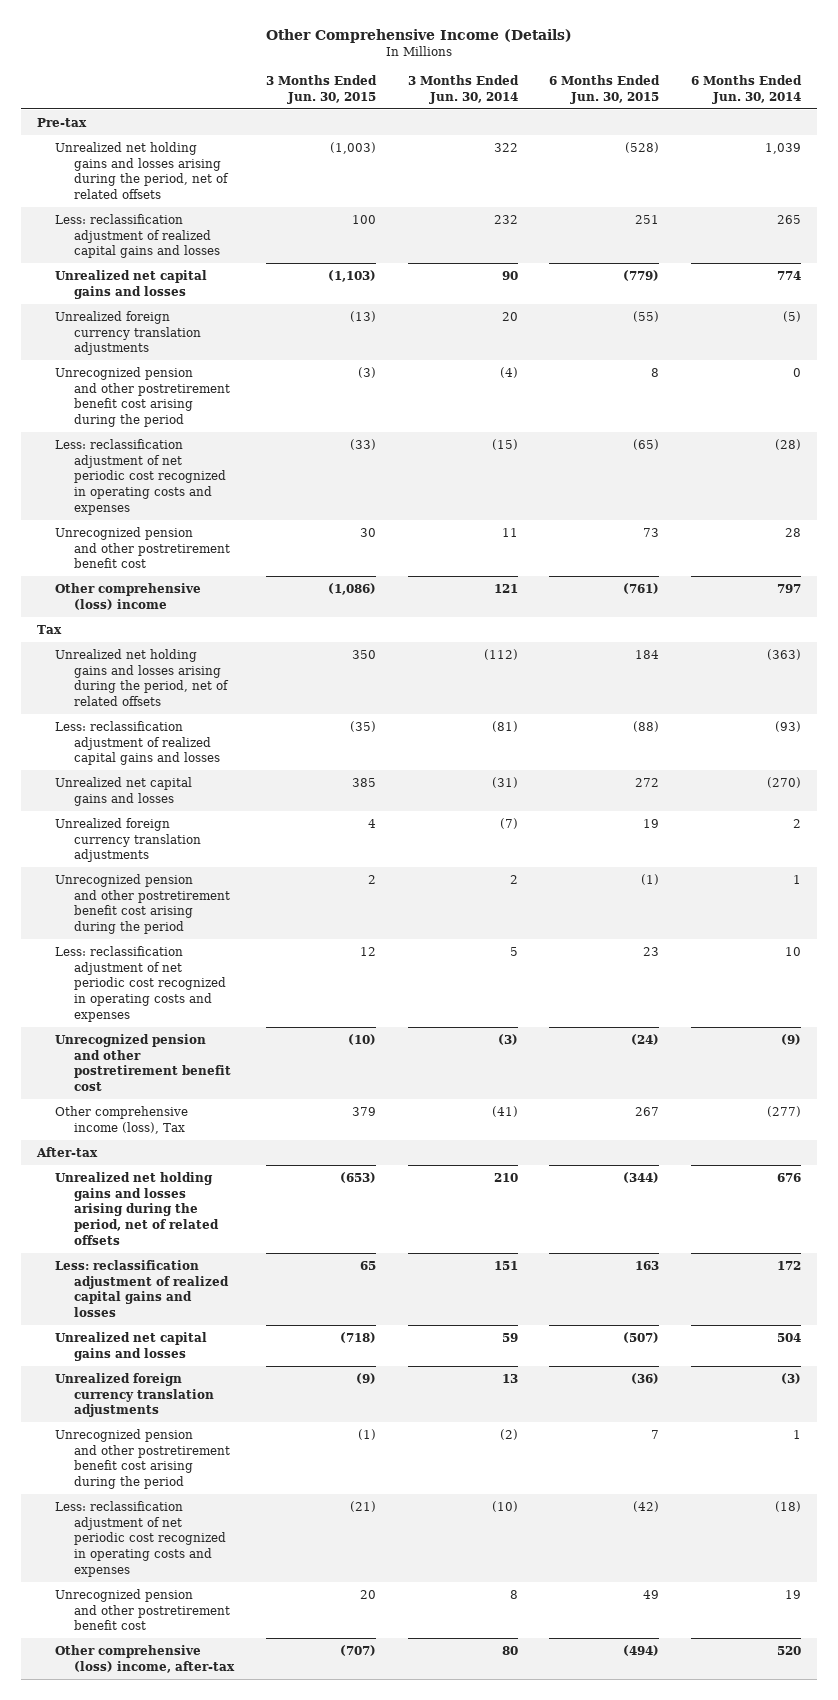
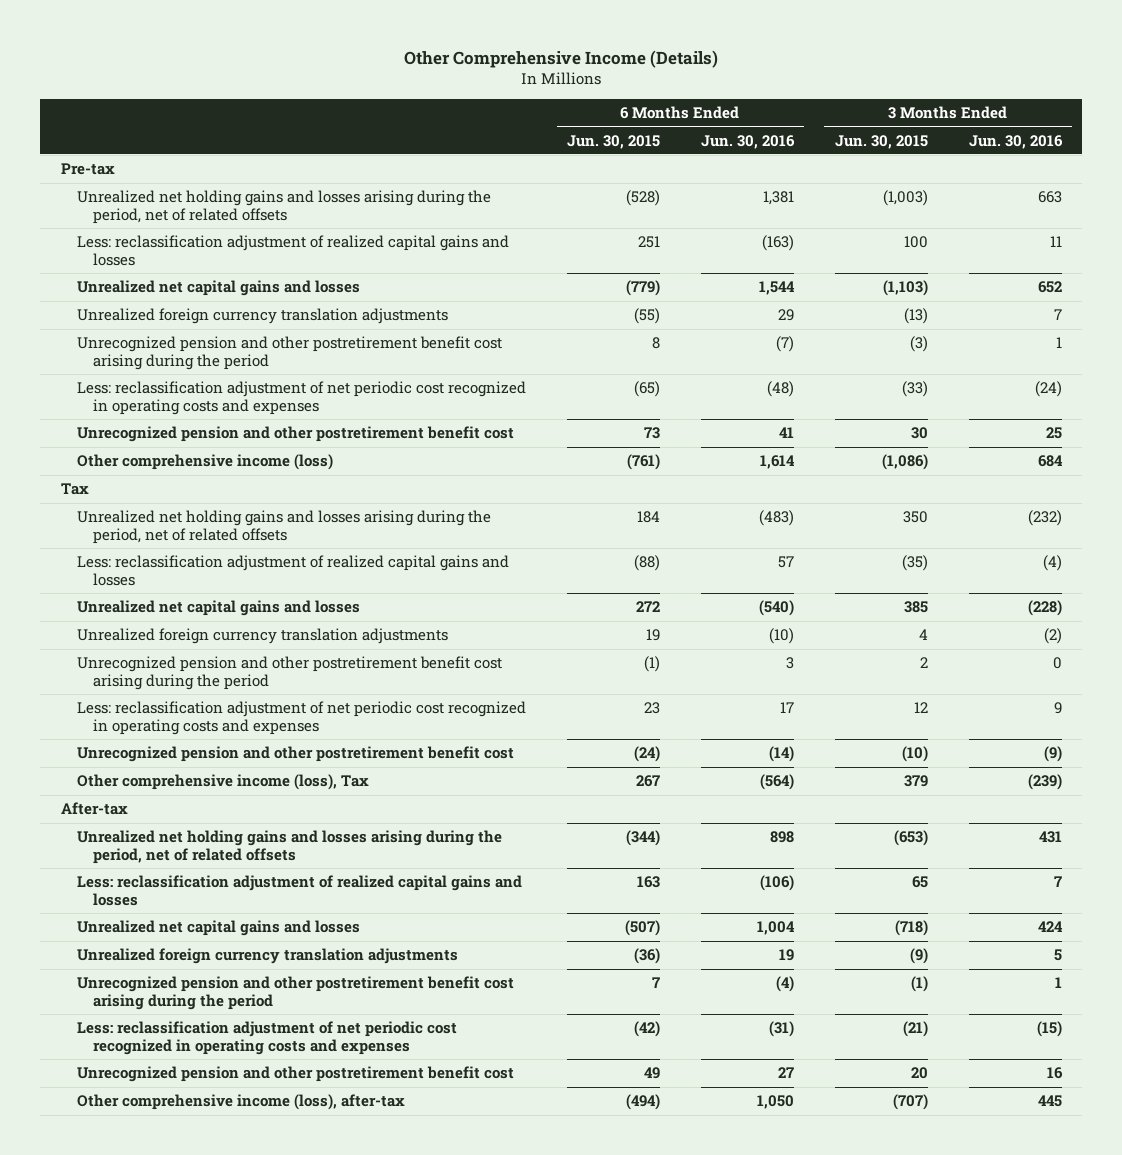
- | 3 Months Ended Jun. 30, 2015 | 3 Months Ended Jun. 30, 2014 | 6 Months Ended Jun. 30, 2015 | 6 Months Ended Jun. 30, 2014
+ | 6 Months Ended Jun. 30, 2015 | 6 Months Ended Jun. 30, 2016 | 3 Months Ended Jun. 30, 2015 | 3 Months Ended Jun. 30, 2016
- Other comprehensive (loss) income | (1,086) | 121 | (761) | 797
+ Other comprehensive income (loss) | (761) | 1,614 | (1,086) | 684
- Other comprehensive (loss) income, after-tax | (707) | 80 | (494) | 520
+ Other comprehensive income (loss), after-tax | (494) | 1,050 | (707) | 445

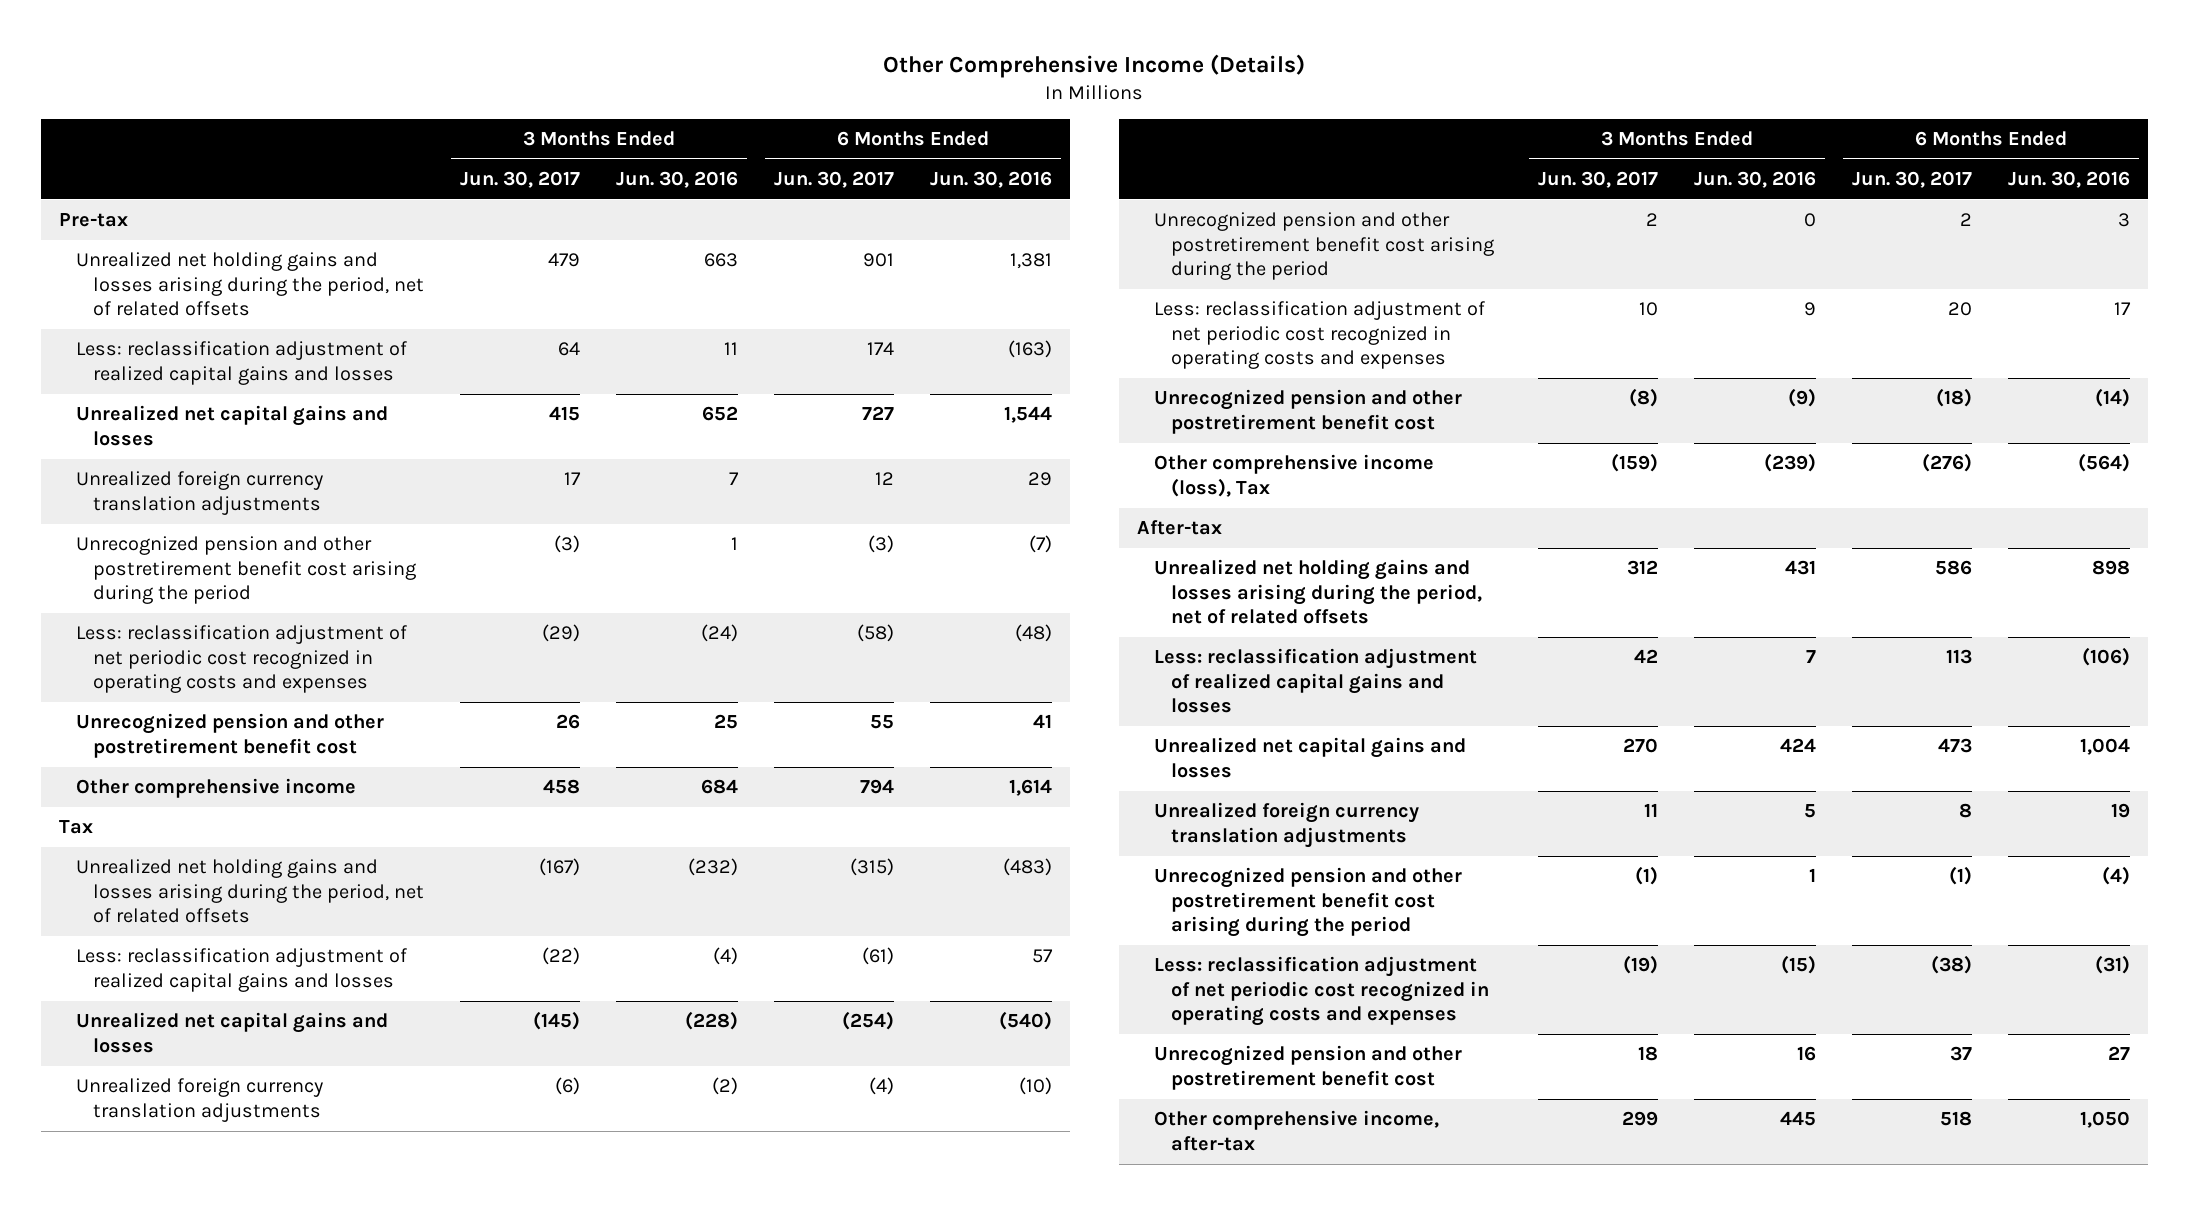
- | 6 Months Ended Jun. 30, 2015 | 6 Months Ended Jun. 30, 2016 | 3 Months Ended Jun. 30, 2015 | 3 Months Ended Jun. 30, 2016
+ | 3 Months Ended Jun. 30, 2017 | 3 Months Ended Jun. 30, 2016 | 6 Months Ended Jun. 30, 2017 | 6 Months Ended Jun. 30, 2016
- Other comprehensive income (loss) | (761) | 1,614 | (1,086) | 684
+ Other comprehensive income | 458 | 684 | 794 | 1,614
- Other comprehensive income (loss), after-tax | (494) | 1,050 | (707) | 445
+ Other comprehensive income, after-tax | 299 | 445 | 518 | 1,050

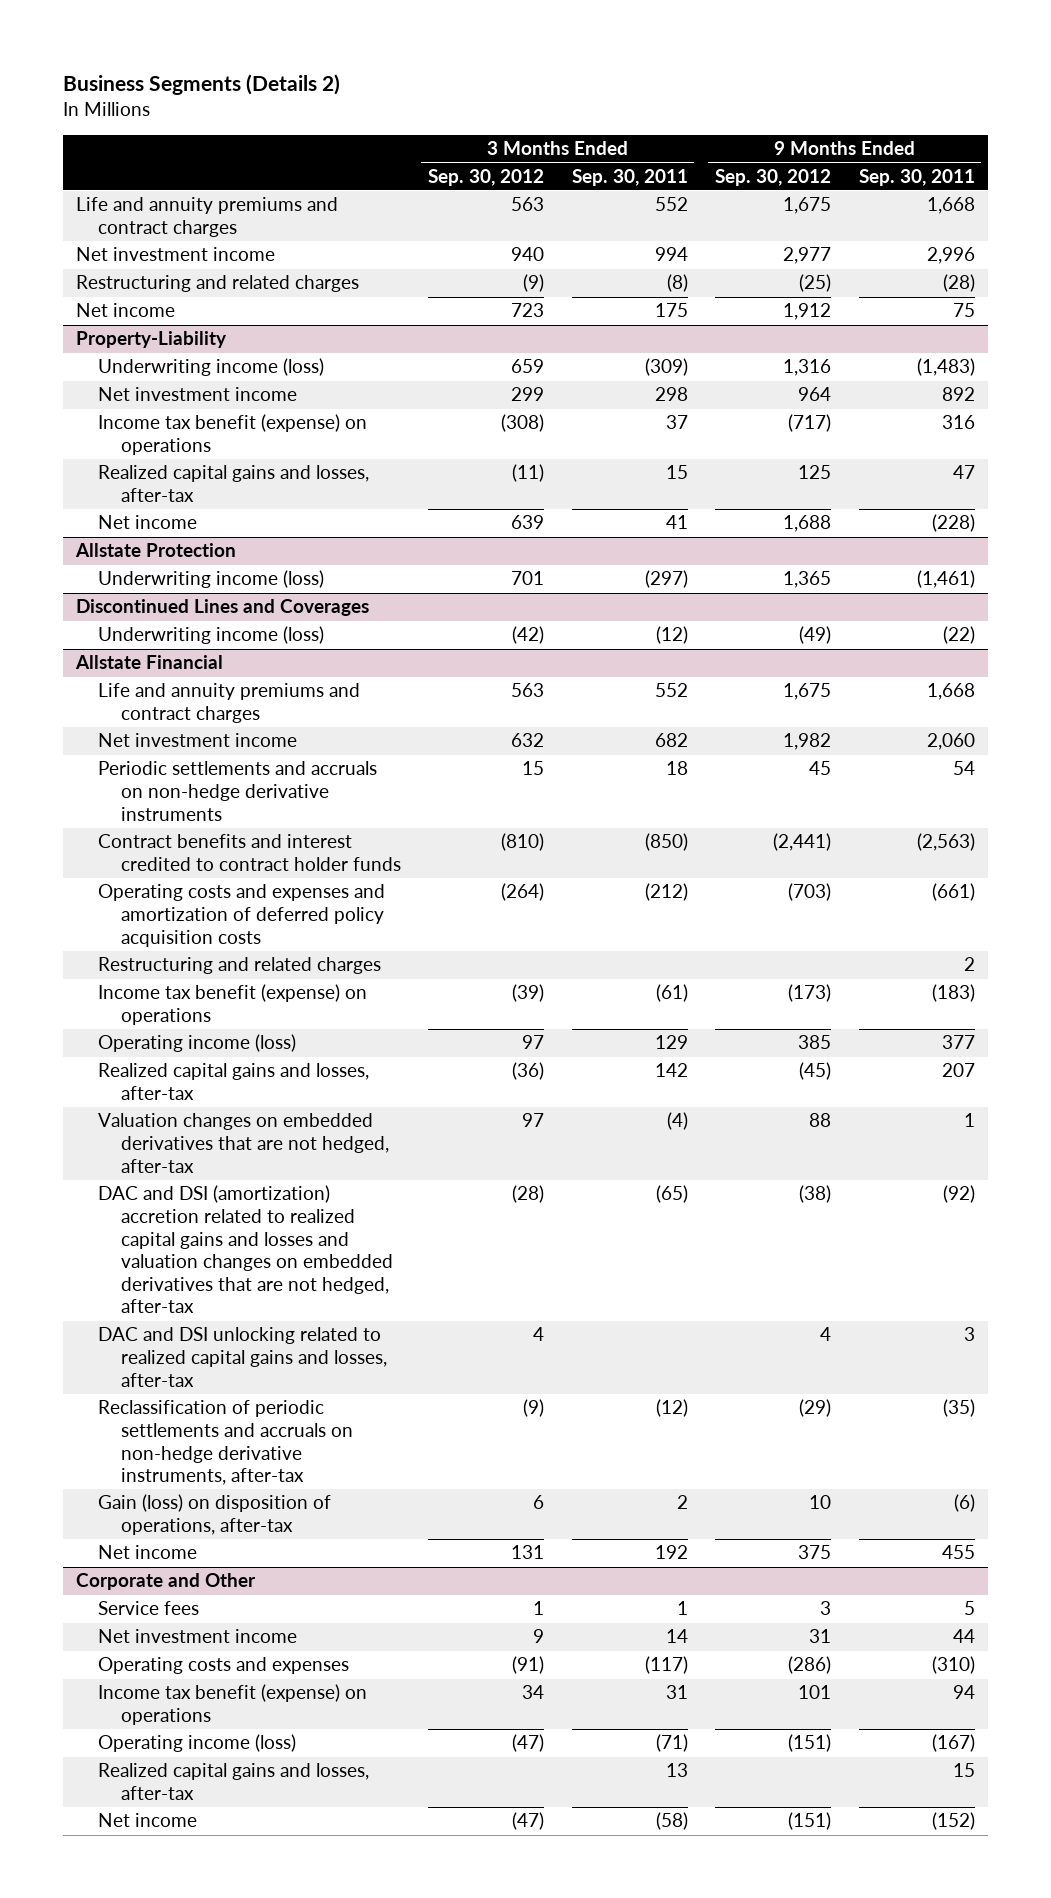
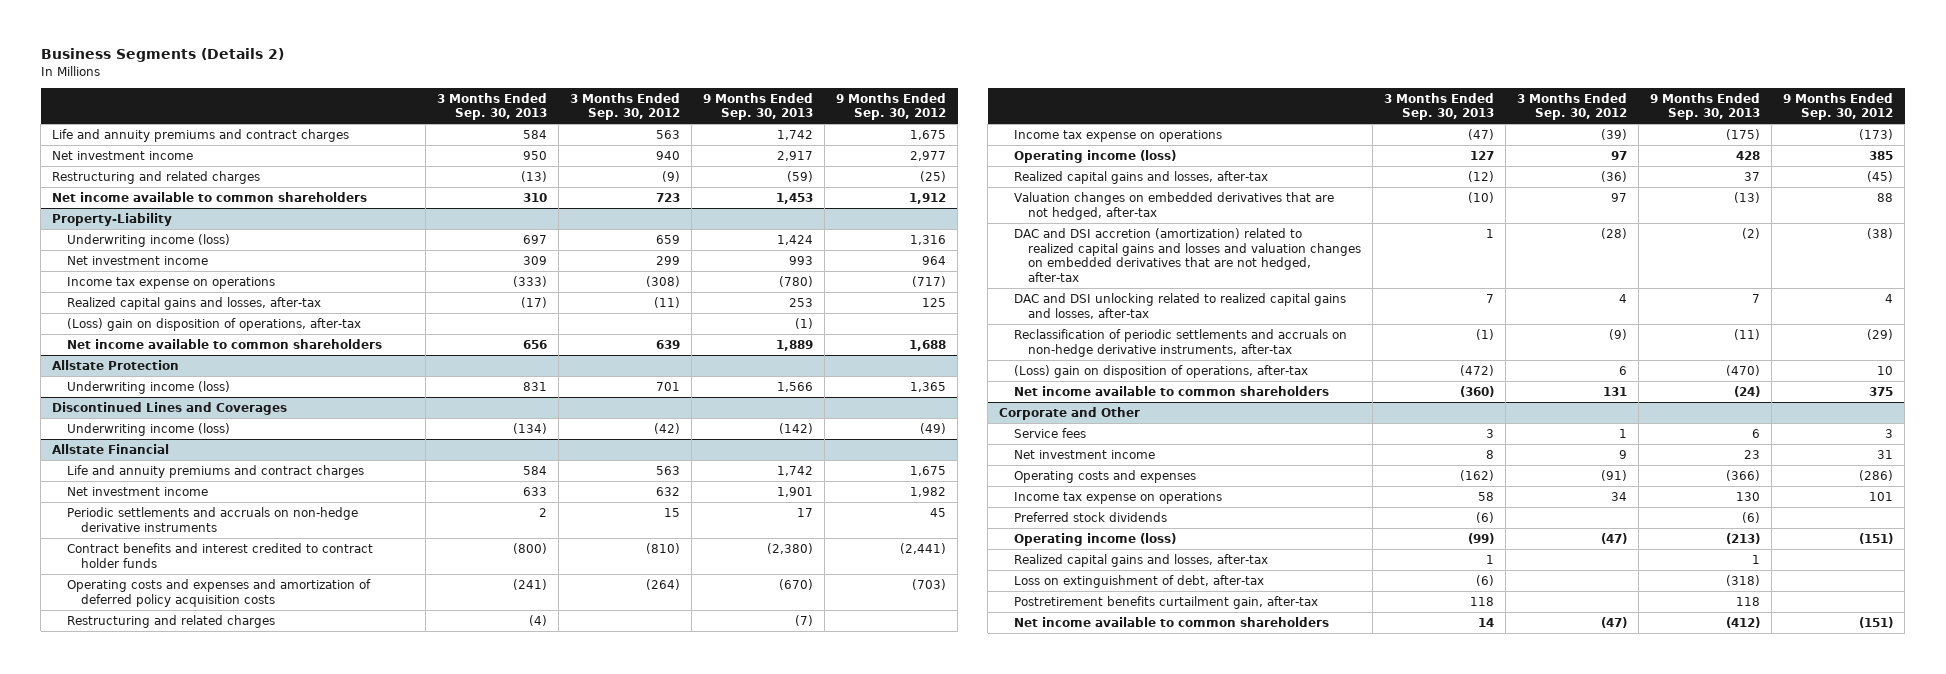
- | 3 Months Ended Sep. 30, 2012 | 3 Months Ended Sep. 30, 2011 | 9 Months Ended Sep. 30, 2012 | 9 Months Ended Sep. 30, 2011
+ | 3 Months Ended Sep. 30, 2013 | 3 Months Ended Sep. 30, 2012 | 9 Months Ended Sep. 30, 2013 | 9 Months Ended Sep. 30, 2012
- Net income | 723 | 175 | 1,912 | 75
+ Net income available to common shareholders | 310 | 723 | 1,453 | 1,912
@ Property-Liability
- Income tax benefit (expense) on operations | (308) | 37 | (717) | 316
+ Income tax expense on operations | (333) | (308) | (780) | (717)
- Net income | 639 | 41 | 1,688 | (228)
+ (Loss) gain on disposition of operations, after-tax | | | (1) |
+ Net income available to common shareholders | 656 | 639 | 1,889 | 1,688
@ Allstate Financial
- Income tax benefit (expense) on operations | (39) | (61) | (173) | (183)
+ Income tax expense on operations | (47) | (39) | (175) | (173)
- DAC and DSI (amortization) accretion related to realized capital gains and losses and valuation changes on embedded derivatives that are not hedged, after-tax | (28) | (65) | (38) | (92)
+ DAC and DSI accretion (amortization) related to realized capital gains and losses and valuation changes on embedded derivatives that are not hedged, after-tax | 1 | (28) | (2) | (38)
- Gain (loss) on disposition of operations, after-tax | 6 | 2 | 10 | (6)
- Net income | 131 | 192 | 375 | 455
+ (Loss) gain on disposition of operations, after-tax | (472) | 6 | (470) | 10
+ Net income available to common shareholders | (360) | 131 | (24) | 375
@ Corporate and Other
- Income tax benefit (expense) on operations | 34 | 31 | 101 | 94
+ Income tax expense on operations | 58 | 34 | 130 | 101
+ Preferred stock dividends | (6) | | (6) |
- Net income | (47) | (58) | (151) | (152)
+ Loss on extinguishment of debt, after-tax | (6) | | (318) |
+ Postretirement benefits curtailment gain, after-tax | 118 | | 118 |
+ Net income available to common shareholders | 14 | (47) | (412) | (151)

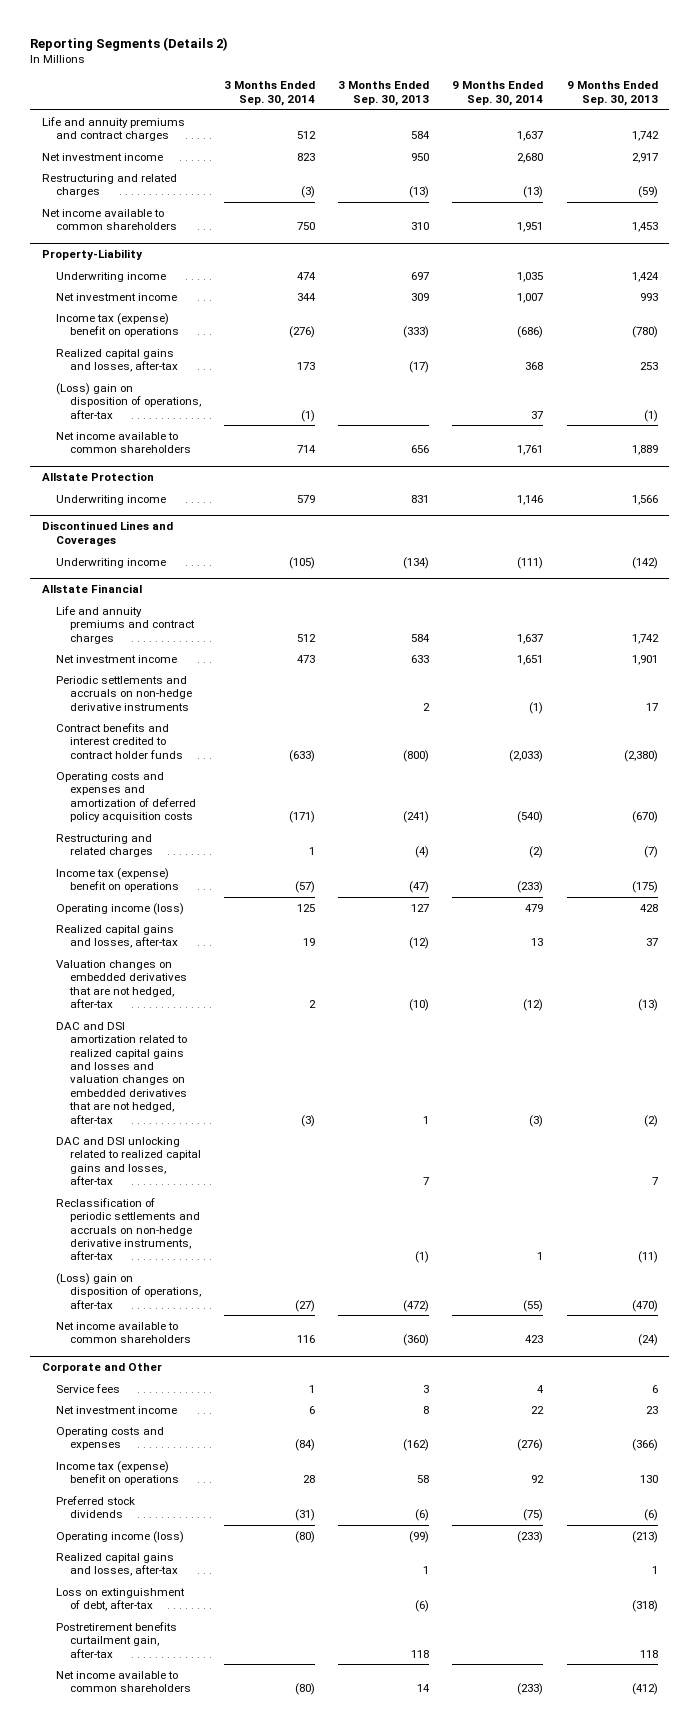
- Business Segments (Details 2)
+ Reporting Segments (Details 2)
- | 3 Months Ended Sep. 30, 2013 | 3 Months Ended Sep. 30, 2012 | 9 Months Ended Sep. 30, 2013 | 9 Months Ended Sep. 30, 2012
+ | 3 Months Ended Sep. 30, 2014 | 3 Months Ended Sep. 30, 2013 | 9 Months Ended Sep. 30, 2014 | 9 Months Ended Sep. 30, 2013
@ Property-Liability
- Underwriting income (loss) | 697 | 659 | 1,424 | 1,316
+ Underwriting income | 474 | 697 | 1,035 | 1,424
- Income tax expense on operations | (333) | (308) | (780) | (717)
+ Income tax (expense) benefit on operations | (276) | (333) | (686) | (780)
@ Allstate Protection
- Underwriting income (loss) | 831 | 701 | 1,566 | 1,365
+ Underwriting income | 579 | 831 | 1,146 | 1,566
@ Discontinued Lines and Coverages
- Underwriting income (loss) | (134) | (42) | (142) | (49)
+ Underwriting income | (105) | (134) | (111) | (142)
@ Allstate Financial
- Income tax expense on operations | (47) | (39) | (175) | (173)
+ Income tax (expense) benefit on operations | (57) | (47) | (233) | (175)
- DAC and DSI accretion (amortization) related to realized capital gains and losses and valuation changes on embedded derivatives that are not hedged, after-tax | 1 | (28) | (2) | (38)
+ DAC and DSI amortization related to realized capital gains and losses and valuation changes on embedded derivatives that are not hedged, after-tax | (3) | 1 | (3) | (2)
@ Corporate and Other
- Income tax expense on operations | 58 | 34 | 130 | 101
+ Income tax (expense) benefit on operations | 28 | 58 | 92 | 130

